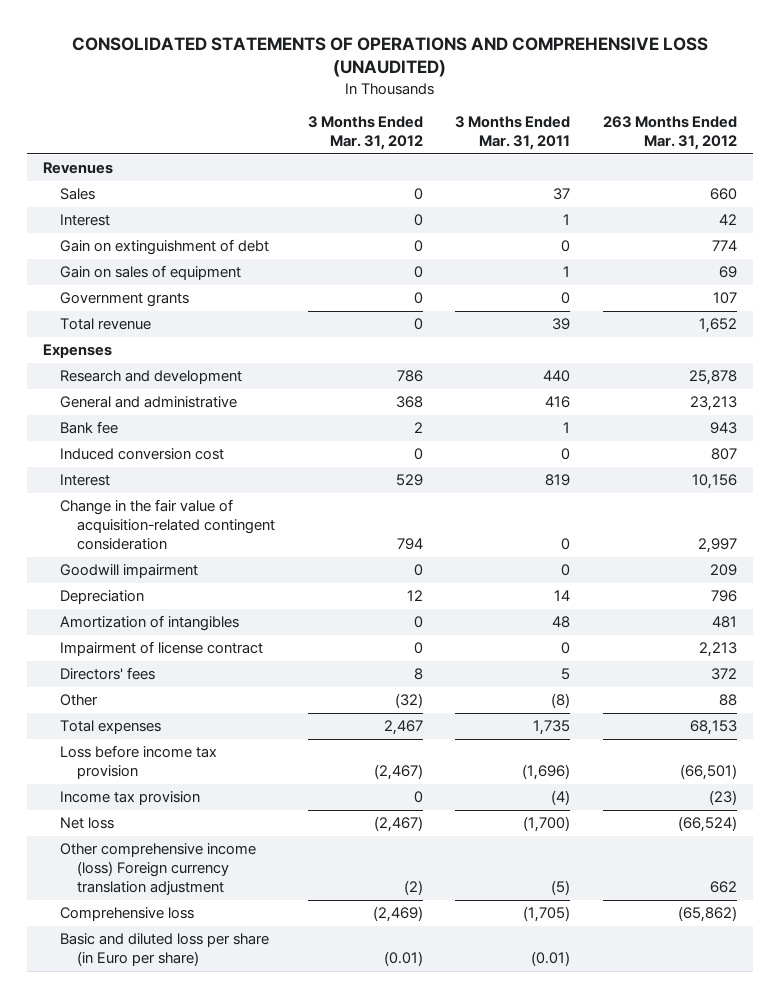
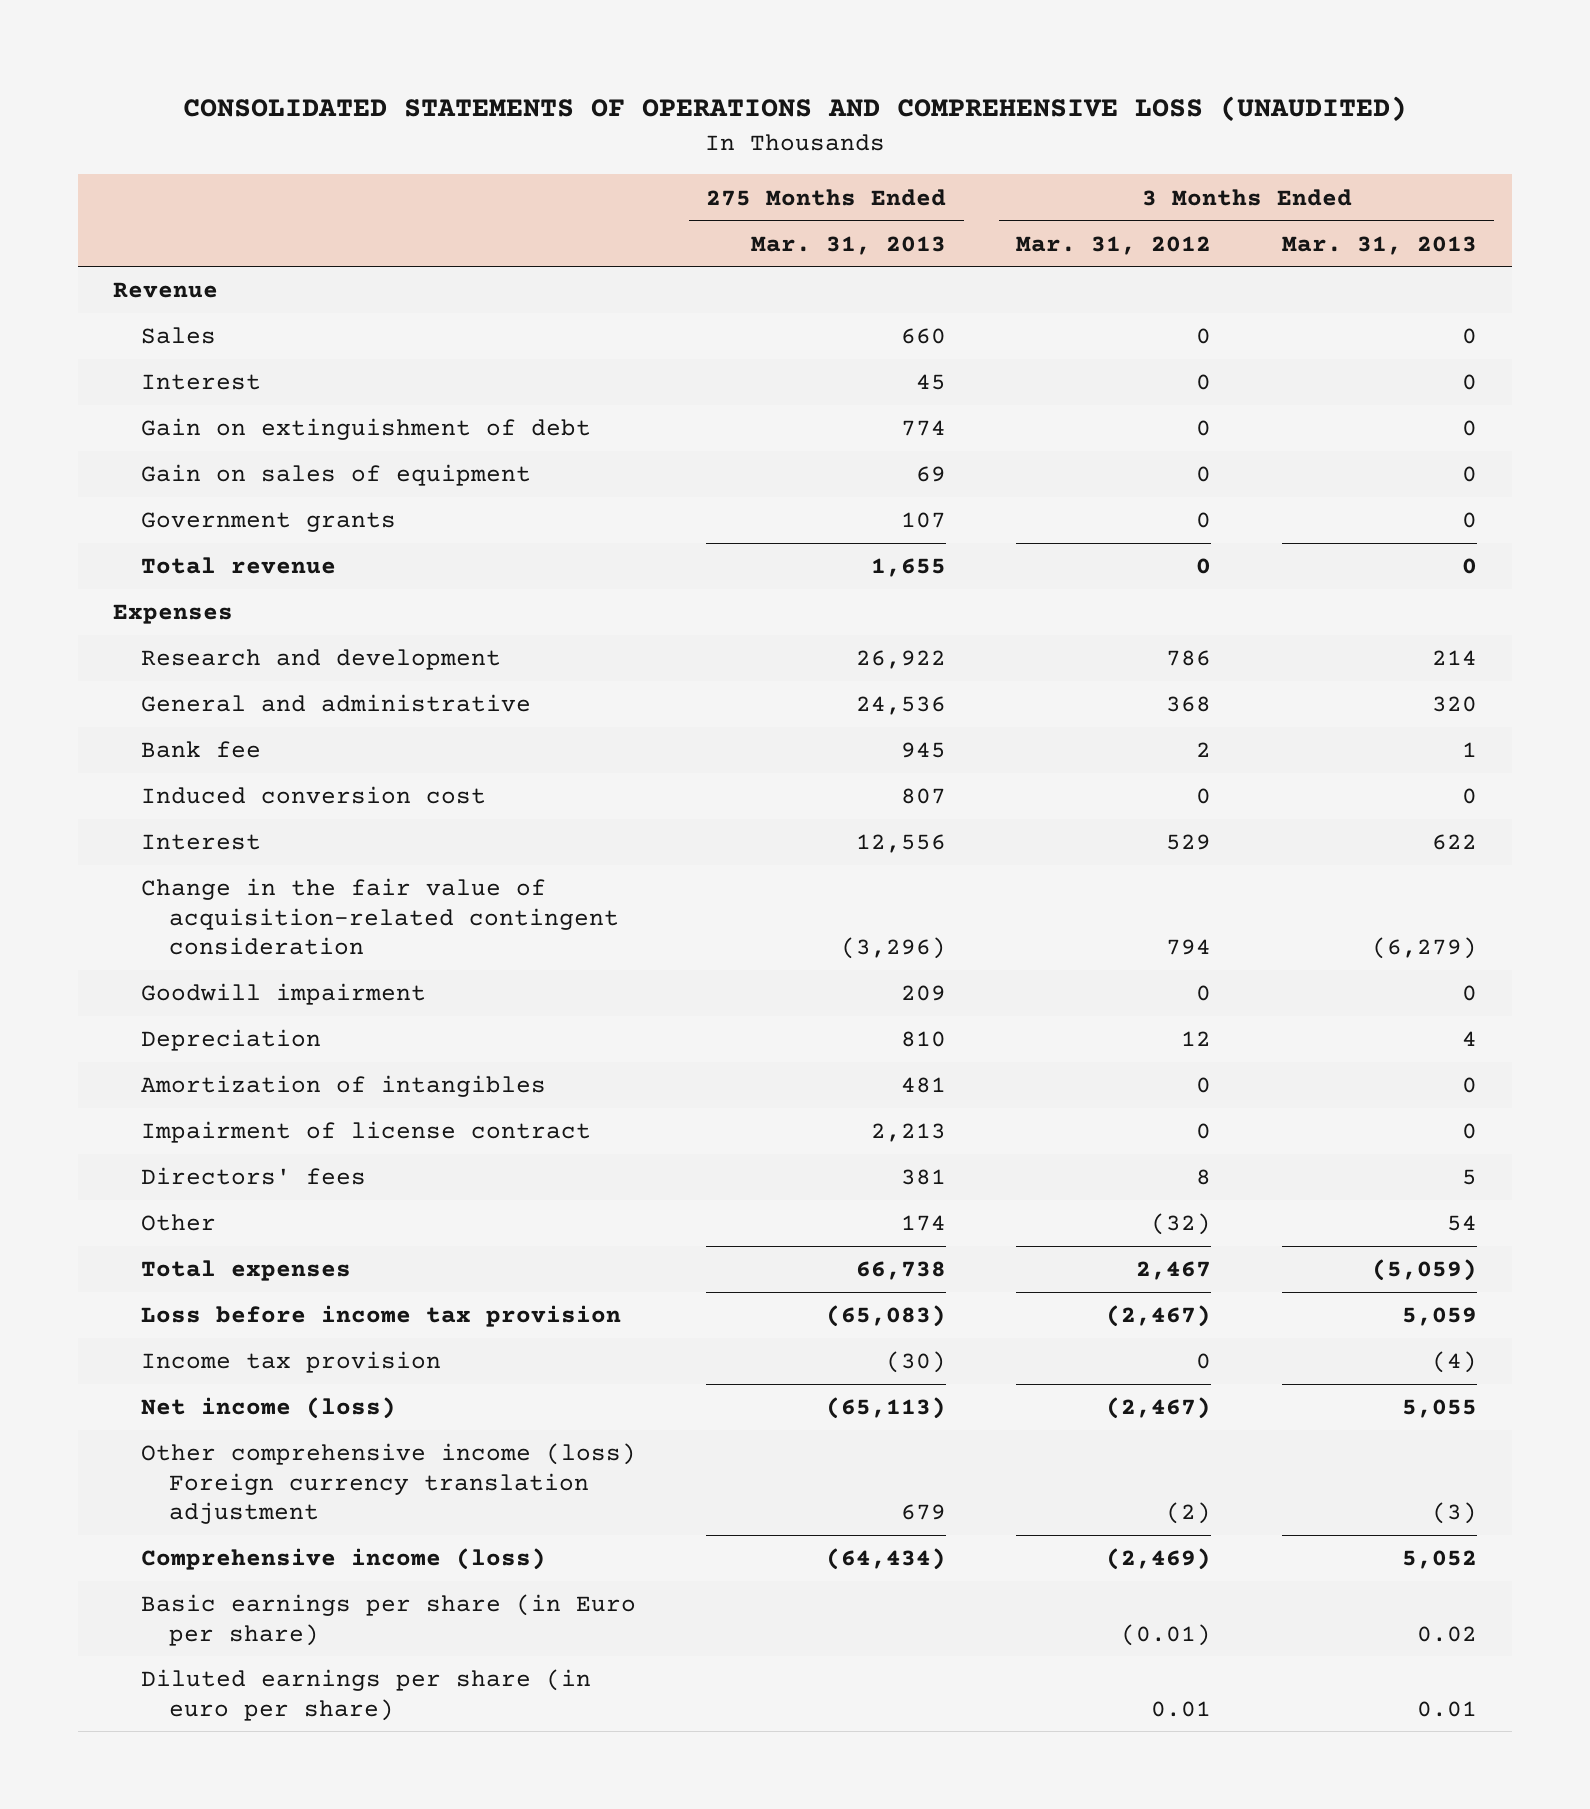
- | 3 Months Ended Mar. 31, 2012 | 3 Months Ended Mar. 31, 2011 | 263 Months Ended Mar. 31, 2012
+ | 275 Months Ended Mar. 31, 2013 | 3 Months Ended Mar. 31, 2012 | 3 Months Ended Mar. 31, 2013
- Revenues
+ Revenue
- Net loss | (2,467) | (1,700) | (66,524)
+ Net income (loss) | (65,113) | (2,467) | 5,055
- Comprehensive loss | (2,469) | (1,705) | (65,862)
- Basic and diluted loss per share (in Euro per share) | (0.01) | (0.01) |
+ Comprehensive income (loss) | (64,434) | (2,469) | 5,052
+ Basic earnings per share (in Euro per share) | | (0.01) | 0.02
+ Diluted earnings per share (in euro per share) | | 0.01 | 0.01

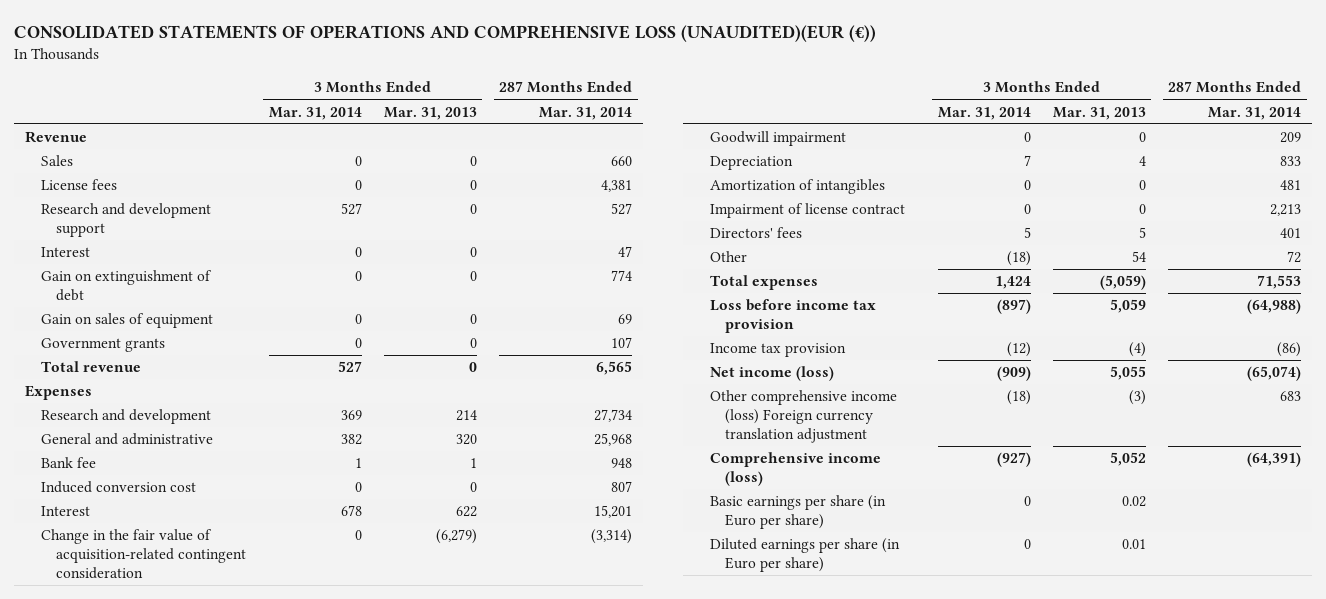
- CONSOLIDATED STATEMENTS OF OPERATIONS AND COMPREHENSIVE LOSS (UNAUDITED)
+ CONSOLIDATED STATEMENTS OF OPERATIONS AND COMPREHENSIVE LOSS (UNAUDITED)(EUR (€))
- | 275 Months Ended Mar. 31, 2013 | 3 Months Ended Mar. 31, 2012 | 3 Months Ended Mar. 31, 2013
+ | 3 Months Ended Mar. 31, 2014 | 3 Months Ended Mar. 31, 2013 | 287 Months Ended Mar. 31, 2014
+ License fees | 0 | 0 | 4,381
+ Research and development support | 527 | 0 | 527
- Diluted earnings per share (in euro per share) | | 0.01 | 0.01
+ Diluted earnings per share (in Euro per share) | 0 | 0.01 |

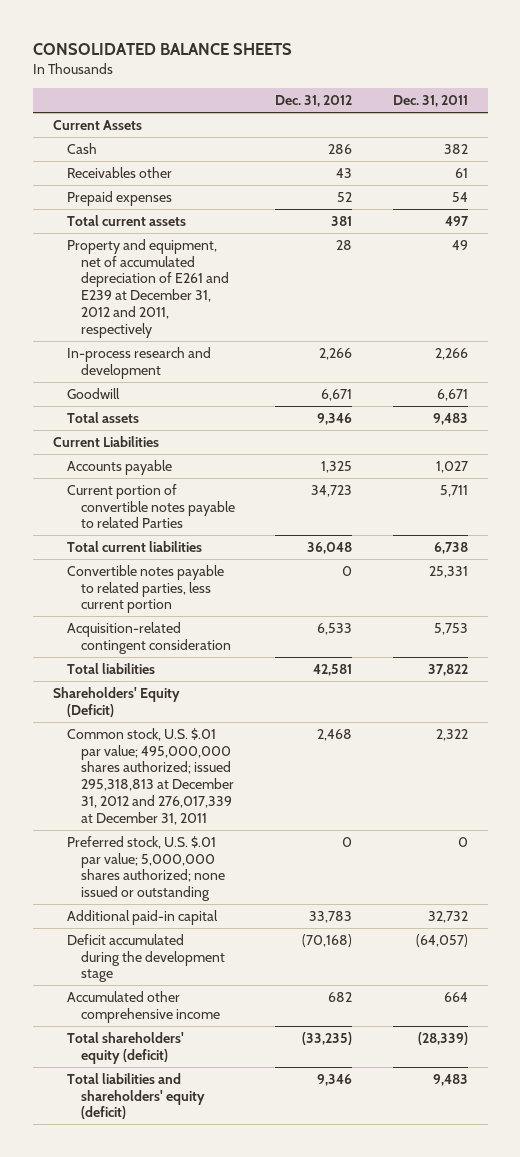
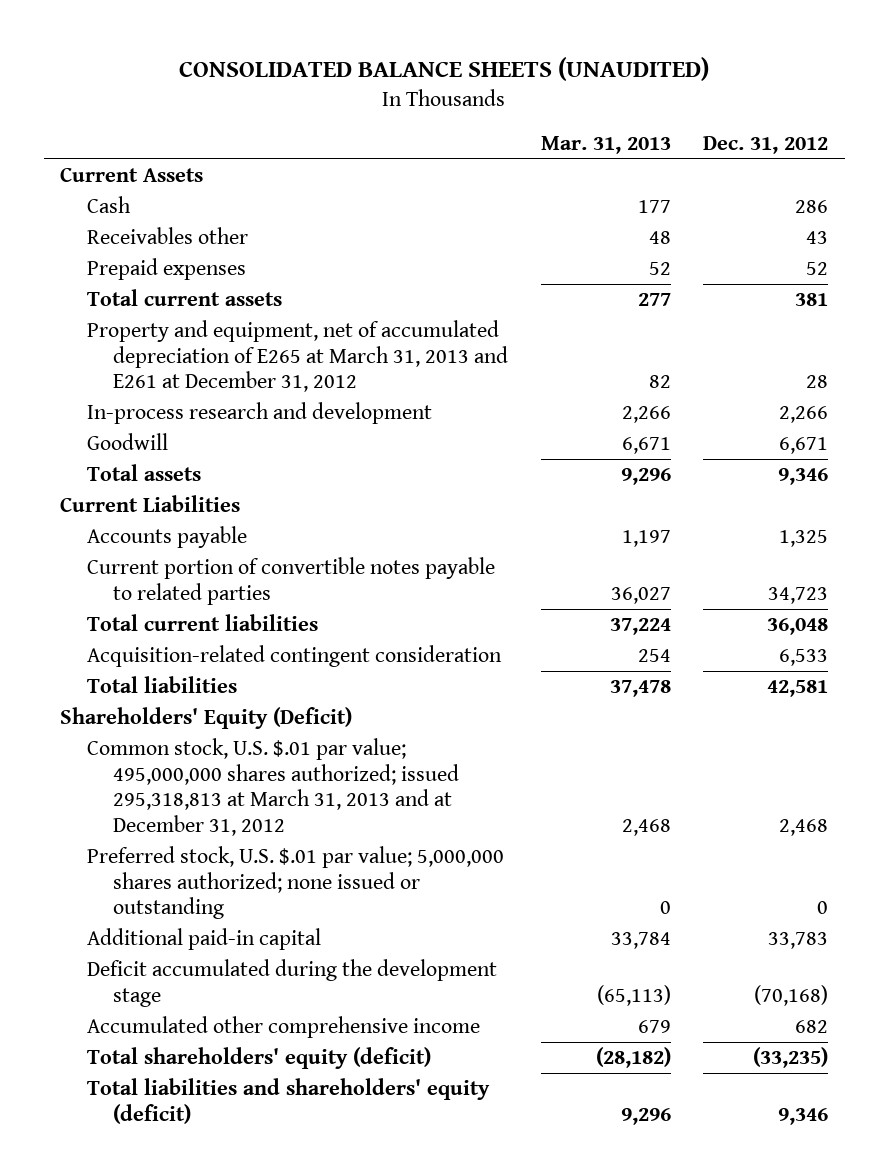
- CONSOLIDATED BALANCE SHEETS
+ CONSOLIDATED BALANCE SHEETS (UNAUDITED)
- | Dec. 31, 2012 | Dec. 31, 2011
+ | Mar. 31, 2013 | Dec. 31, 2012
- Property and equipment, net of accumulated depreciation of E261 and E239 at December 31, 2012 and 2011, respectively | 28 | 49
+ Property and equipment, net of accumulated depreciation of E265 at March 31, 2013 and E261 at December 31, 2012 | 82 | 28
- Current portion of convertible notes payable to related Parties | 34,723 | 5,711
+ Current portion of convertible notes payable to related parties | 36,027 | 34,723
- Convertible notes payable to related parties, less current portion | 0 | 25,331
- Common stock, U.S. $.01 par value; 495,000,000 shares authorized; issued 295,318,813 at December 31, 2012 and 276,017,339 at December 31, 2011 | 2,468 | 2,322
+ Common stock, U.S. $.01 par value; 495,000,000 shares authorized; issued 295,318,813 at March 31, 2013 and at December 31, 2012 | 2,468 | 2,468

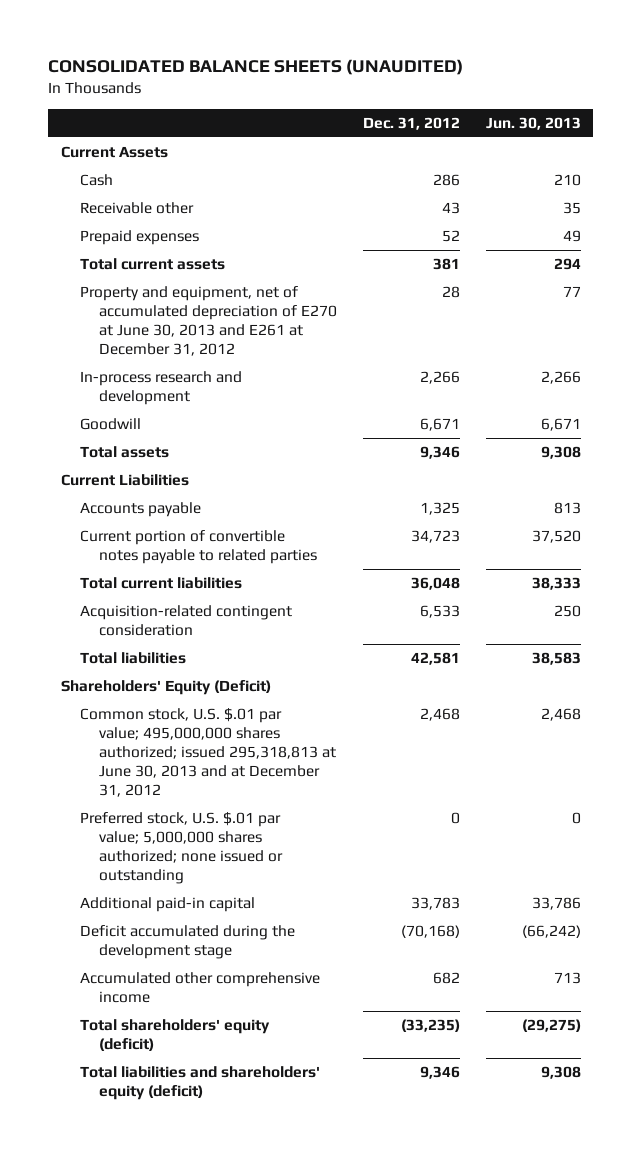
- | Mar. 31, 2013 | Dec. 31, 2012
+ | Dec. 31, 2012 | Jun. 30, 2013
- Receivables other | 48 | 43
+ Receivable other | 43 | 35
- Property and equipment, net of accumulated depreciation of E265 at March 31, 2013 and E261 at December 31, 2012 | 82 | 28
+ Property and equipment, net of accumulated depreciation of E270 at June 30, 2013 and E261 at December 31, 2012 | 28 | 77
- Common stock, U.S. $.01 par value; 495,000,000 shares authorized; issued 295,318,813 at March 31, 2013 and at December 31, 2012 | 2,468 | 2,468
+ Common stock, U.S. $.01 par value; 495,000,000 shares authorized; issued 295,318,813 at June 30, 2013 and at December 31, 2012 | 2,468 | 2,468

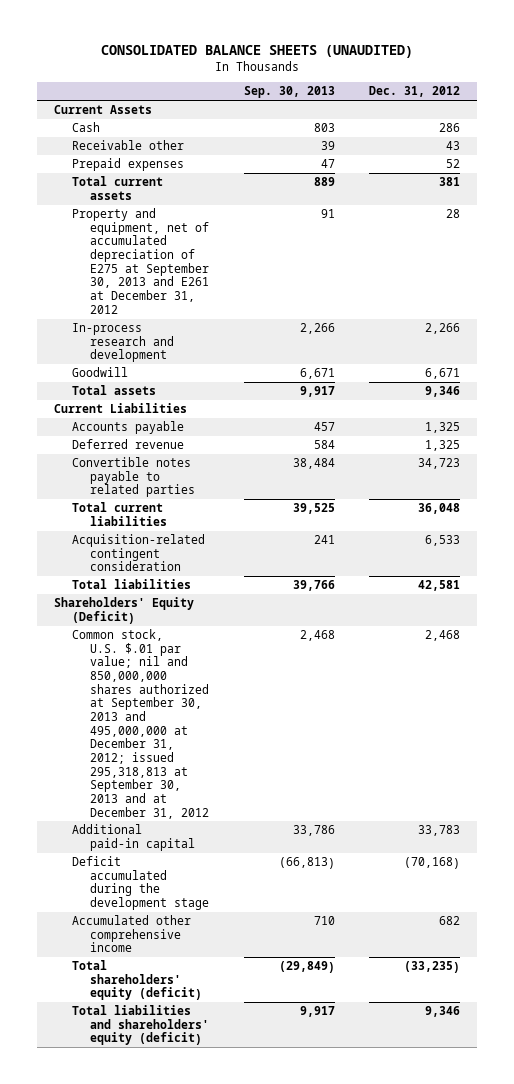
- | Dec. 31, 2012 | Jun. 30, 2013
+ | Sep. 30, 2013 | Dec. 31, 2012
- Property and equipment, net of accumulated depreciation of E270 at June 30, 2013 and E261 at December 31, 2012 | 28 | 77
+ Property and equipment, net of accumulated depreciation of E275 at September 30, 2013 and E261 at December 31, 2012 | 91 | 28
- Current portion of convertible notes payable to related parties | 34,723 | 37,520
+ Deferred revenue | 584 | 1,325
+ Convertible notes payable to related parties | 38,484 | 34,723
- Common stock, U.S. $.01 par value; 495,000,000 shares authorized; issued 295,318,813 at June 30, 2013 and at December 31, 2012 | 2,468 | 2,468
- Preferred stock, U.S. $.01 par value; 5,000,000 shares authorized; none issued or outstanding | 0 | 0
+ Common stock, U.S. $.01 par value; nil and 850,000,000 shares authorized at September 30, 2013 and 495,000,000 at December 31, 2012; issued 295,318,813 at September 30, 2013 and at December 31, 2012 | 2,468 | 2,468

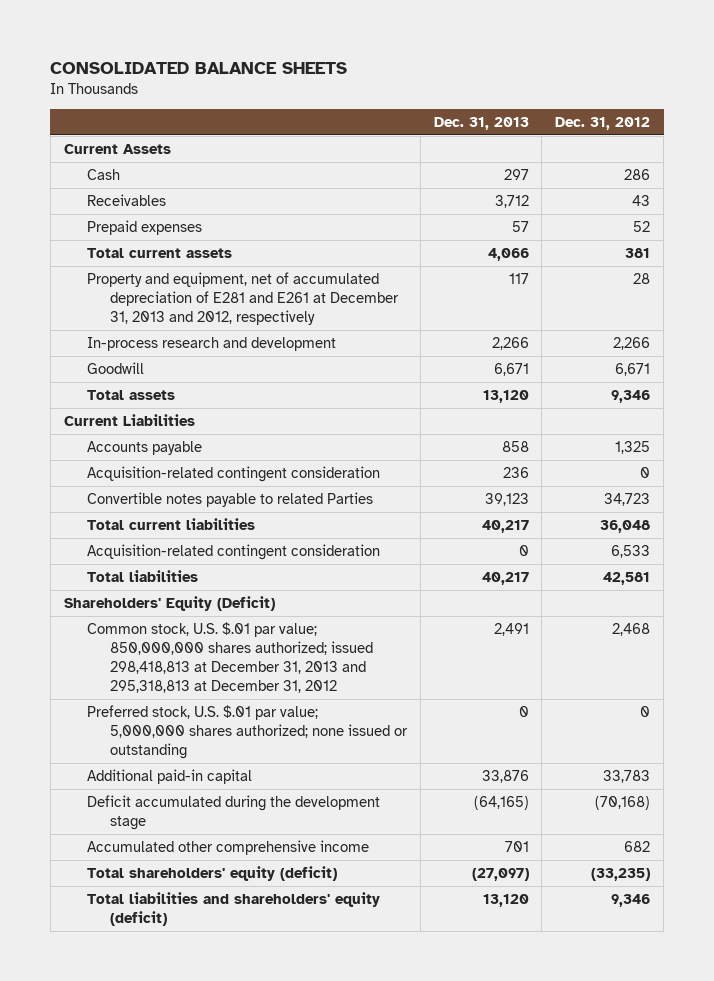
- CONSOLIDATED BALANCE SHEETS (UNAUDITED)
+ CONSOLIDATED BALANCE SHEETS
- | Sep. 30, 2013 | Dec. 31, 2012
+ | Dec. 31, 2013 | Dec. 31, 2012
- Receivable other | 39 | 43
+ Receivables | 3,712 | 43
- Property and equipment, net of accumulated depreciation of E275 at September 30, 2013 and E261 at December 31, 2012 | 91 | 28
+ Property and equipment, net of accumulated depreciation of E281 and E261 at December 31, 2013 and 2012, respectively | 117 | 28
- Deferred revenue | 584 | 1,325
- Convertible notes payable to related parties | 38,484 | 34,723
+ Acquisition-related contingent consideration | 236 | 0
+ Convertible notes payable to related Parties | 39,123 | 34,723
- Common stock, U.S. $.01 par value; nil and 850,000,000 shares authorized at September 30, 2013 and 495,000,000 at December 31, 2012; issued 295,318,813 at September 30, 2013 and at December 31, 2012 | 2,468 | 2,468
+ Common stock, U.S. $.01 par value; 850,000,000 shares authorized; issued 298,418,813 at December 31, 2013 and 295,318,813 at December 31, 2012 | 2,491 | 2,468
+ Preferred stock, U.S. $.01 par value; 5,000,000 shares authorized; none issued or outstanding | 0 | 0

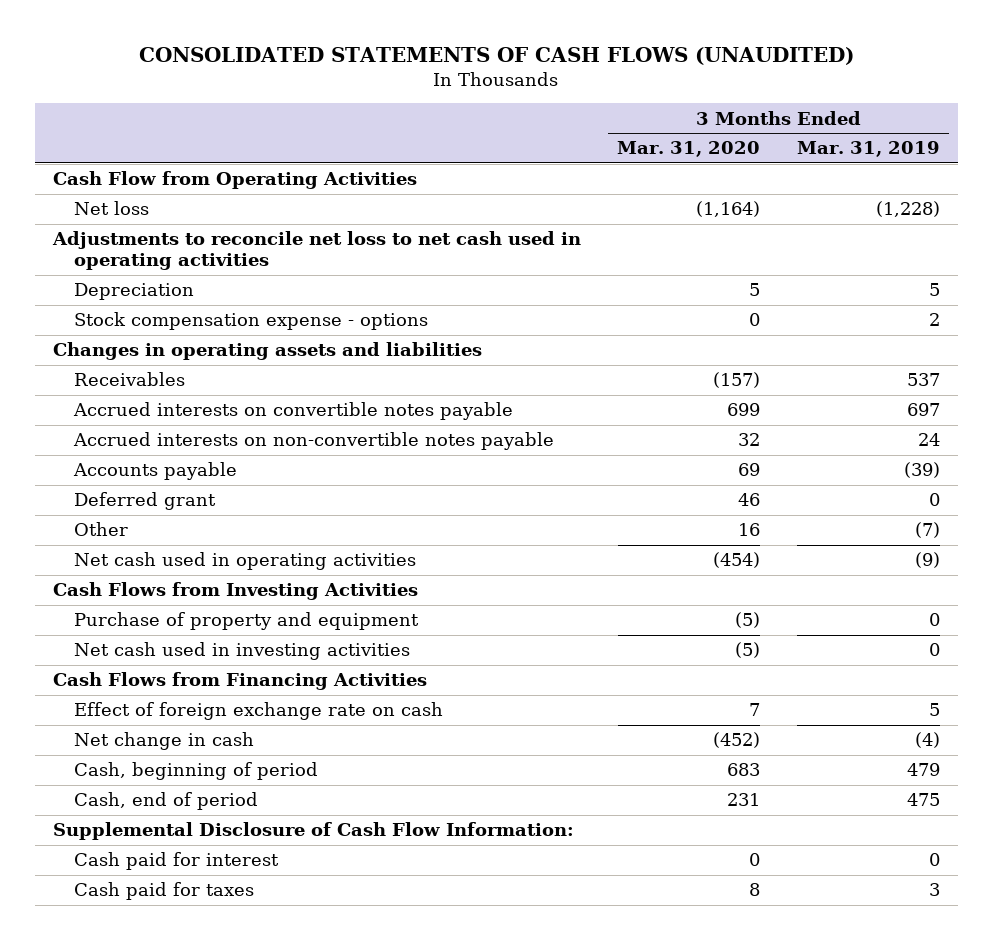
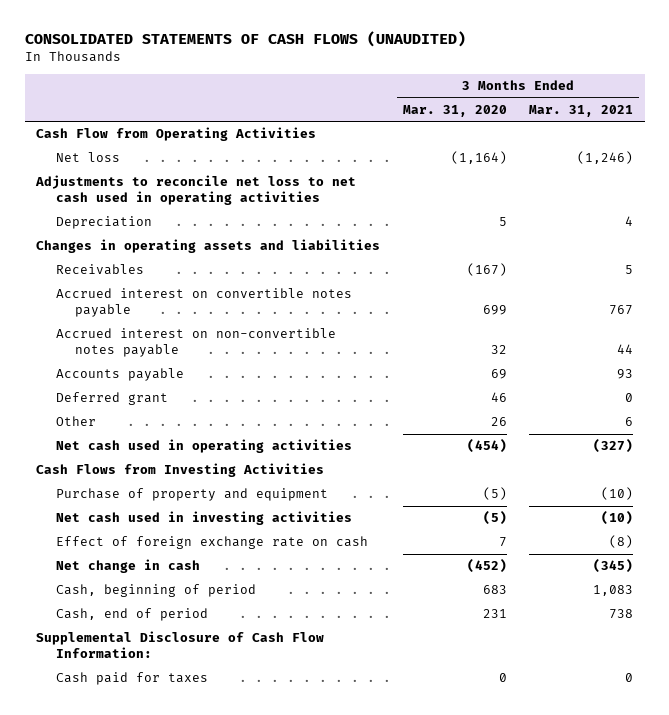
- | 3 Months Ended Mar. 31, 2020 | 3 Months Ended Mar. 31, 2019
+ | 3 Months Ended Mar. 31, 2020 | 3 Months Ended Mar. 31, 2021
- Stock compensation expense - options | 0 | 2
- Receivables | (157) | 537
- Accrued interests on convertible notes payable | 699 | 697
- Accrued interests on non-convertible notes payable | 32 | 24
+ Receivables | (167) | 5
+ Accrued interest on convertible notes payable | 699 | 767
+ Accrued interest on non-convertible notes payable | 32 | 44
- Other | 16 | (7)
+ Other | 26 | 6
- Cash Flows from Financing Activities
- Cash paid for interest | 0 | 0
- Cash paid for taxes | 8 | 3
+ Cash paid for taxes | 0 | 0

